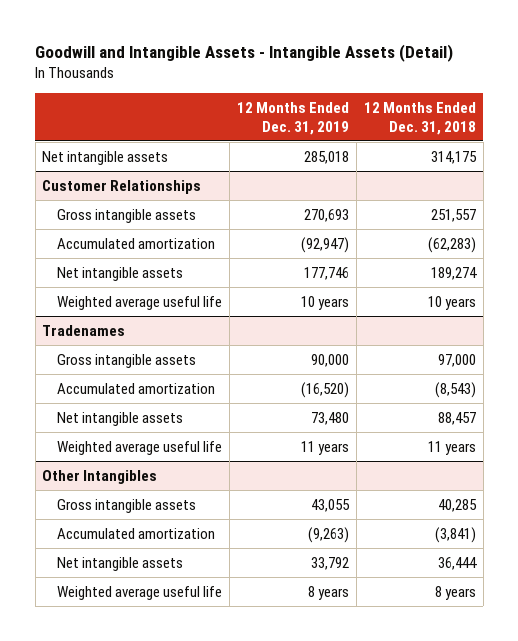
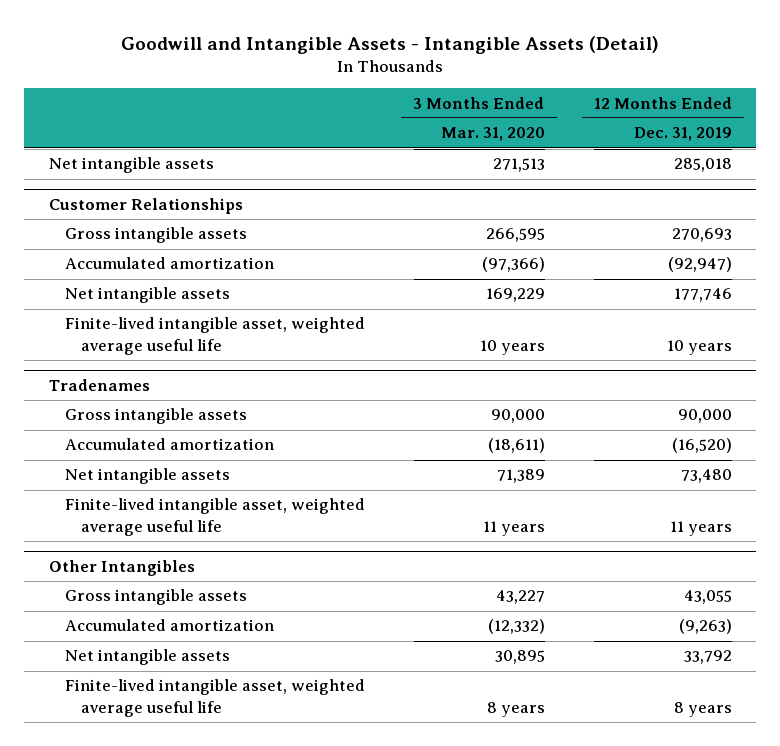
- | 12 Months Ended Dec. 31, 2019 | 12 Months Ended Dec. 31, 2018
+ | 3 Months Ended Mar. 31, 2020 | 12 Months Ended Dec. 31, 2019
@ Customer Relationships
- Weighted average useful life | 10 years | 10 years
+ Finite-lived intangible asset, weighted average useful life | 10 years | 10 years
@ Tradenames
- Weighted average useful life | 11 years | 11 years
+ Finite-lived intangible asset, weighted average useful life | 11 years | 11 years
@ Other Intangibles
- Weighted average useful life | 8 years | 8 years
+ Finite-lived intangible asset, weighted average useful life | 8 years | 8 years

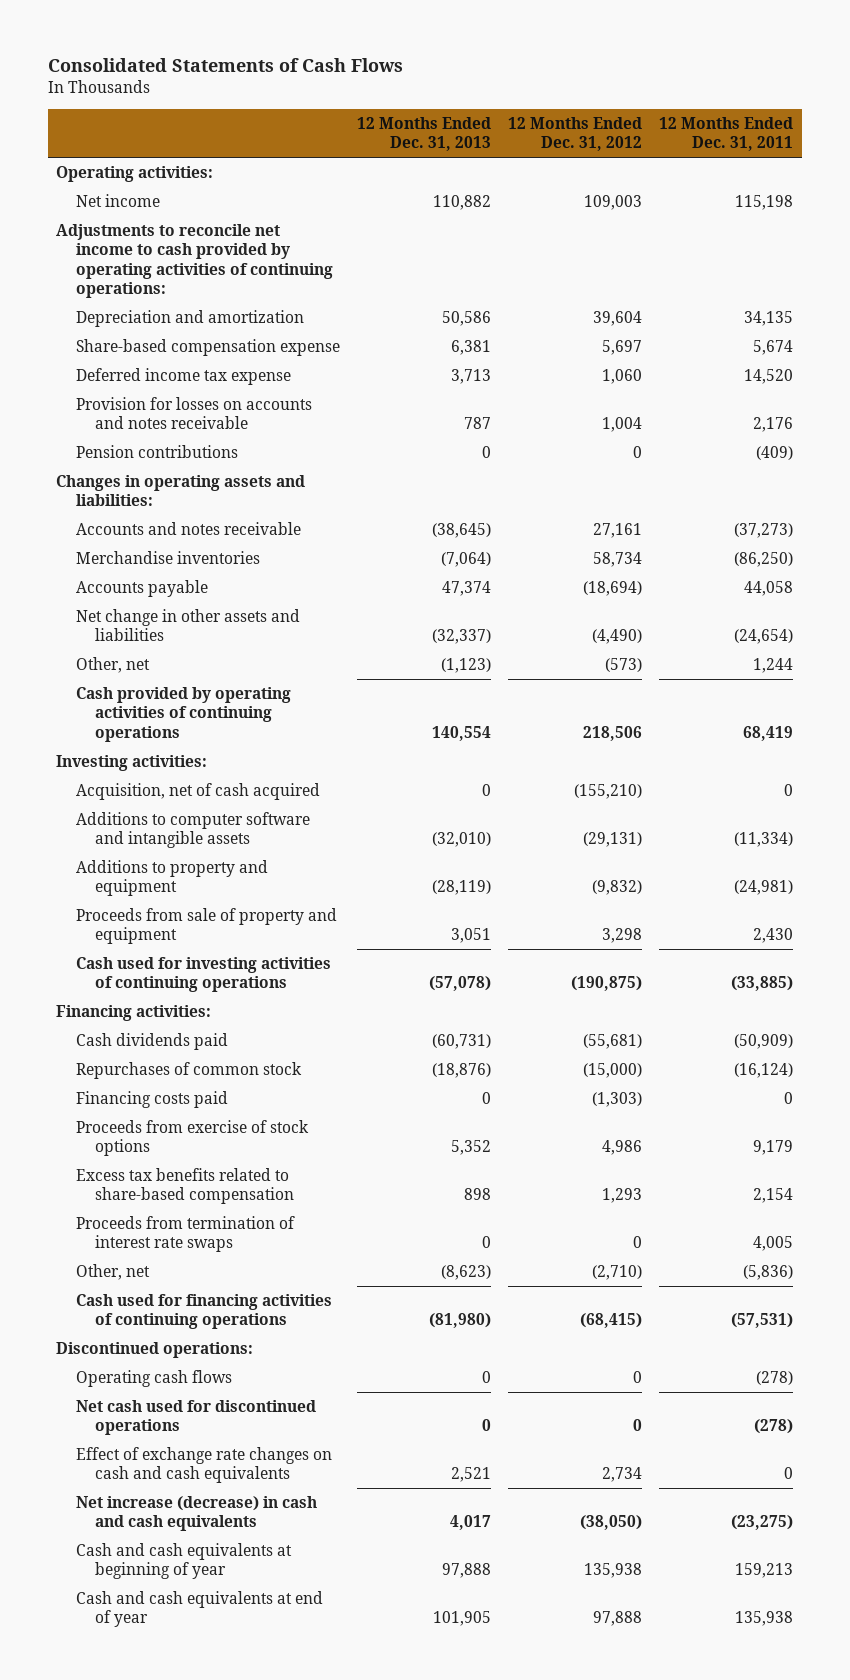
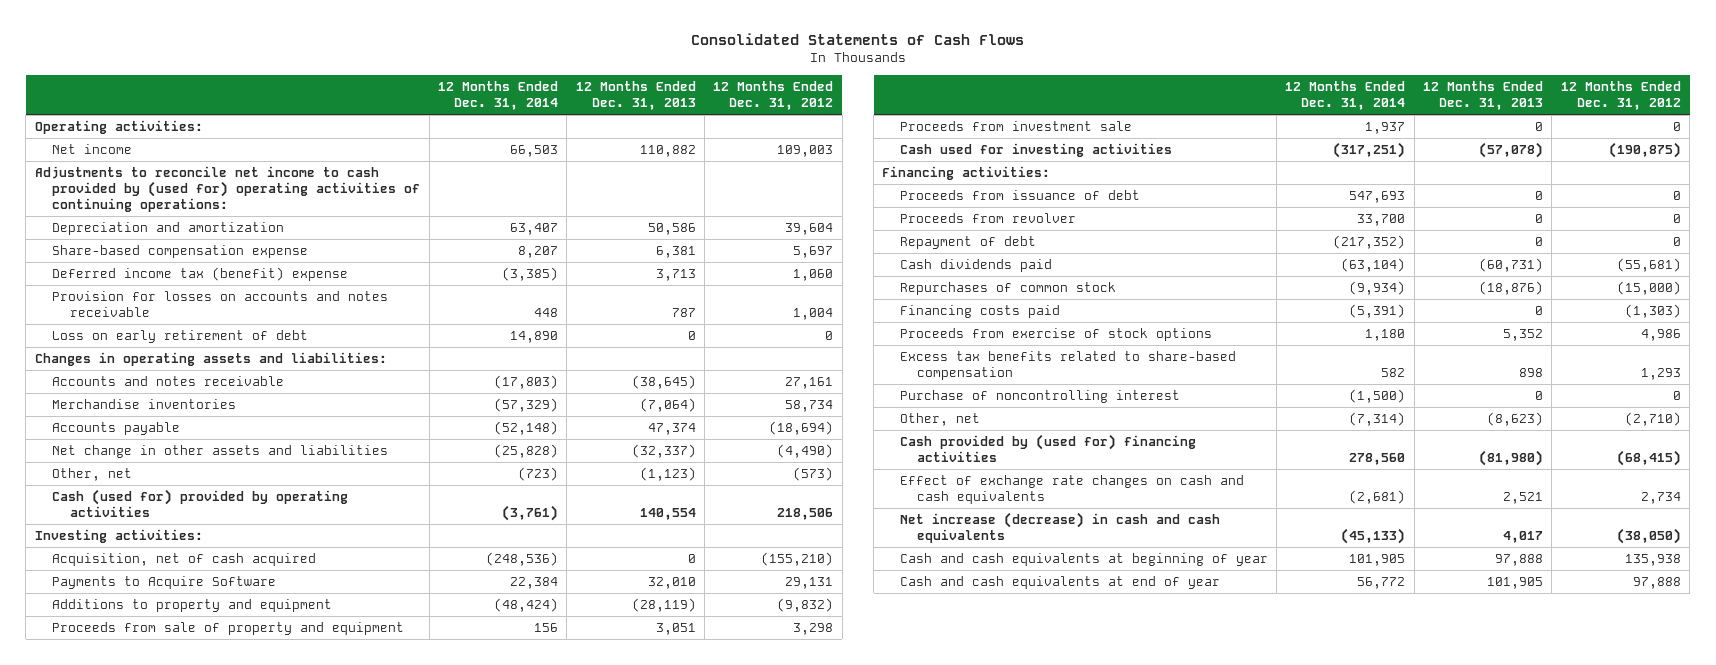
- | 12 Months Ended Dec. 31, 2013 | 12 Months Ended Dec. 31, 2012 | 12 Months Ended Dec. 31, 2011
+ | 12 Months Ended Dec. 31, 2014 | 12 Months Ended Dec. 31, 2013 | 12 Months Ended Dec. 31, 2012
- Adjustments to reconcile net income to cash provided by operating activities of continuing operations:
+ Adjustments to reconcile net income to cash provided by (used for) operating activities of continuing operations:
- Deferred income tax expense | 3,713 | 1,060 | 14,520
+ Deferred income tax (benefit) expense | (3,385) | 3,713 | 1,060
- Pension contributions | 0 | 0 | (409)
+ Loss on early retirement of debt | 14,890 | 0 | 0
- Cash provided by operating activities of continuing operations | 140,554 | 218,506 | 68,419
+ Cash (used for) provided by operating activities | (3,761) | 140,554 | 218,506
- Additions to computer software and intangible assets | (32,010) | (29,131) | (11,334)
+ Payments to Acquire Software | 22,384 | 32,010 | 29,131
- Cash used for investing activities of continuing operations | (57,078) | (190,875) | (33,885)
+ Proceeds from investment sale | 1,937 | 0 | 0
+ Cash used for investing activities | (317,251) | (57,078) | (190,875)
+ Proceeds from issuance of debt | 547,693 | 0 | 0
+ Proceeds from revolver | 33,700 | 0 | 0
+ Repayment of debt | (217,352) | 0 | 0
- Proceeds from termination of interest rate swaps | 0 | 0 | 4,005
+ Purchase of noncontrolling interest | (1,500) | 0 | 0
- Cash used for financing activities of continuing operations | (81,980) | (68,415) | (57,531)
- Discontinued operations:
- Operating cash flows | 0 | 0 | (278)
- Net cash used for discontinued operations | 0 | 0 | (278)
+ Cash provided by (used for) financing activities | 278,560 | (81,980) | (68,415)

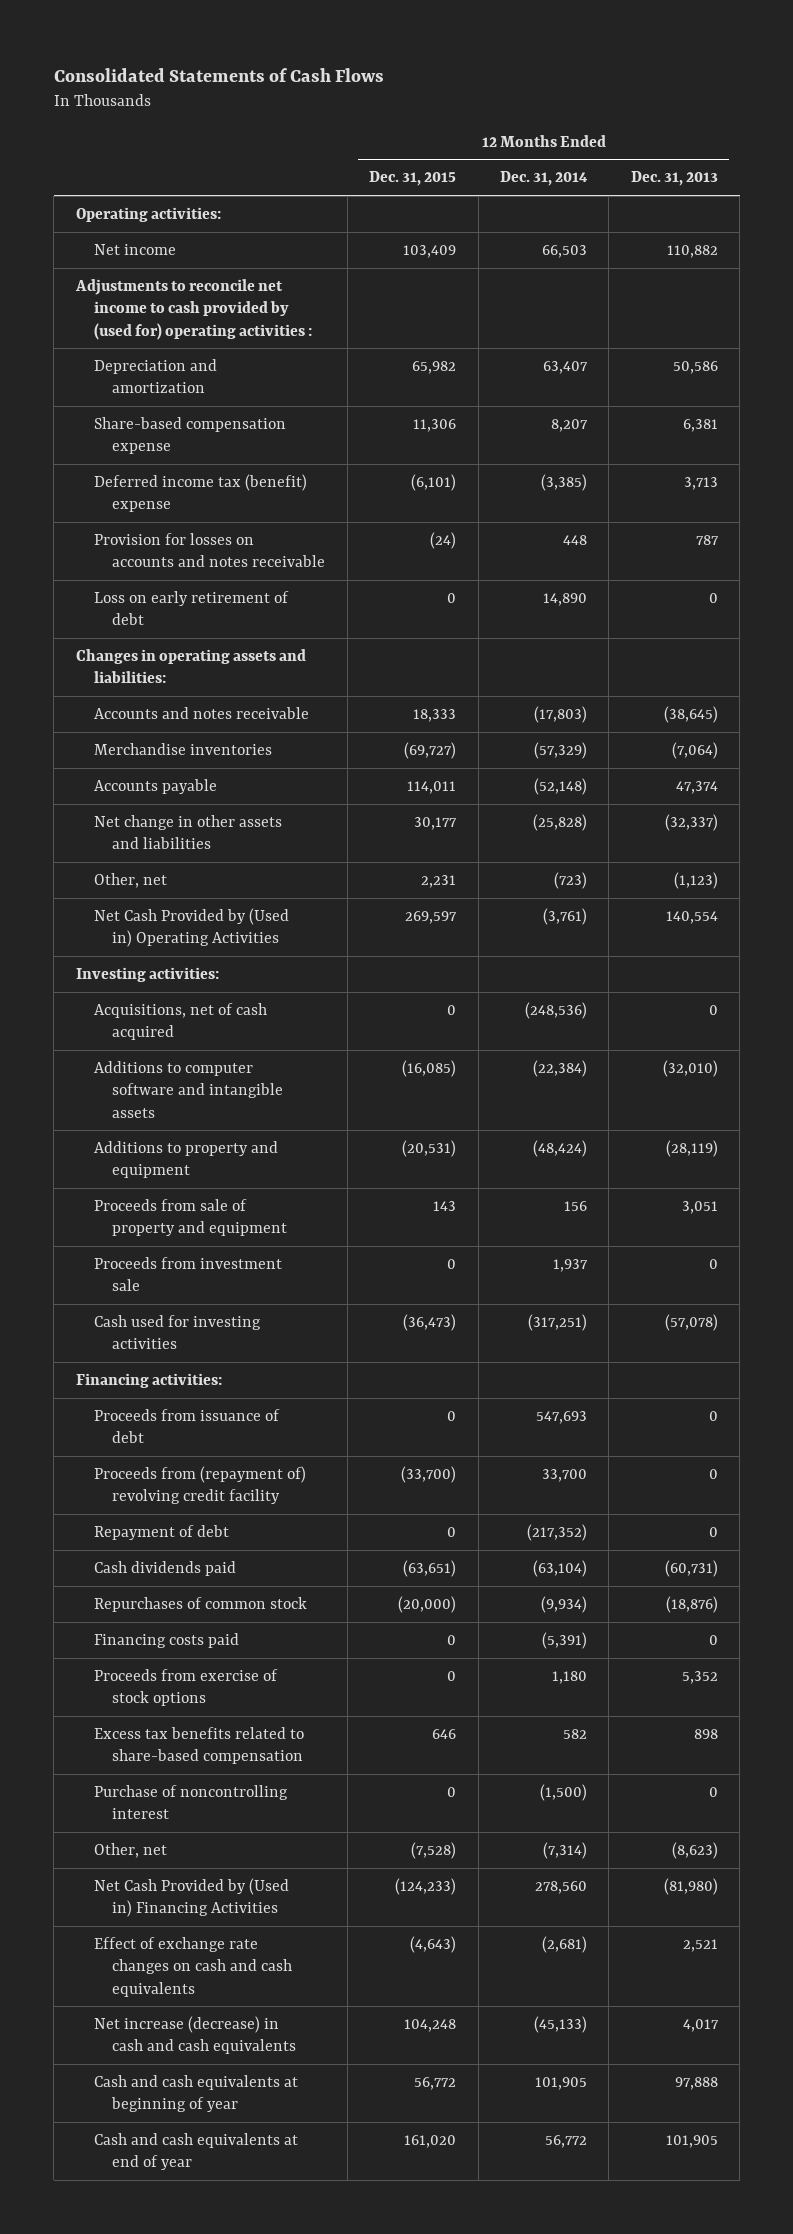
- | 12 Months Ended Dec. 31, 2014 | 12 Months Ended Dec. 31, 2013 | 12 Months Ended Dec. 31, 2012
+ | 12 Months Ended Dec. 31, 2015 | 12 Months Ended Dec. 31, 2014 | 12 Months Ended Dec. 31, 2013
- Adjustments to reconcile net income to cash provided by (used for) operating activities of continuing operations:
+ Adjustments to reconcile net income to cash provided by (used for) operating activities :
- Cash (used for) provided by operating activities | (3,761) | 140,554 | 218,506
+ Net Cash Provided by (Used in) Operating Activities | 269,597 | (3,761) | 140,554
- Acquisition, net of cash acquired | (248,536) | 0 | (155,210)
- Payments to Acquire Software | 22,384 | 32,010 | 29,131
+ Acquisitions, net of cash acquired | 0 | (248,536) | 0
+ Additions to computer software and intangible assets | (16,085) | (22,384) | (32,010)
- Proceeds from revolver | 33,700 | 0 | 0
+ Proceeds from (repayment of) revolving credit facility | (33,700) | 33,700 | 0
- Cash provided by (used for) financing activities | 278,560 | (81,980) | (68,415)
+ Net Cash Provided by (Used in) Financing Activities | (124,233) | 278,560 | (81,980)

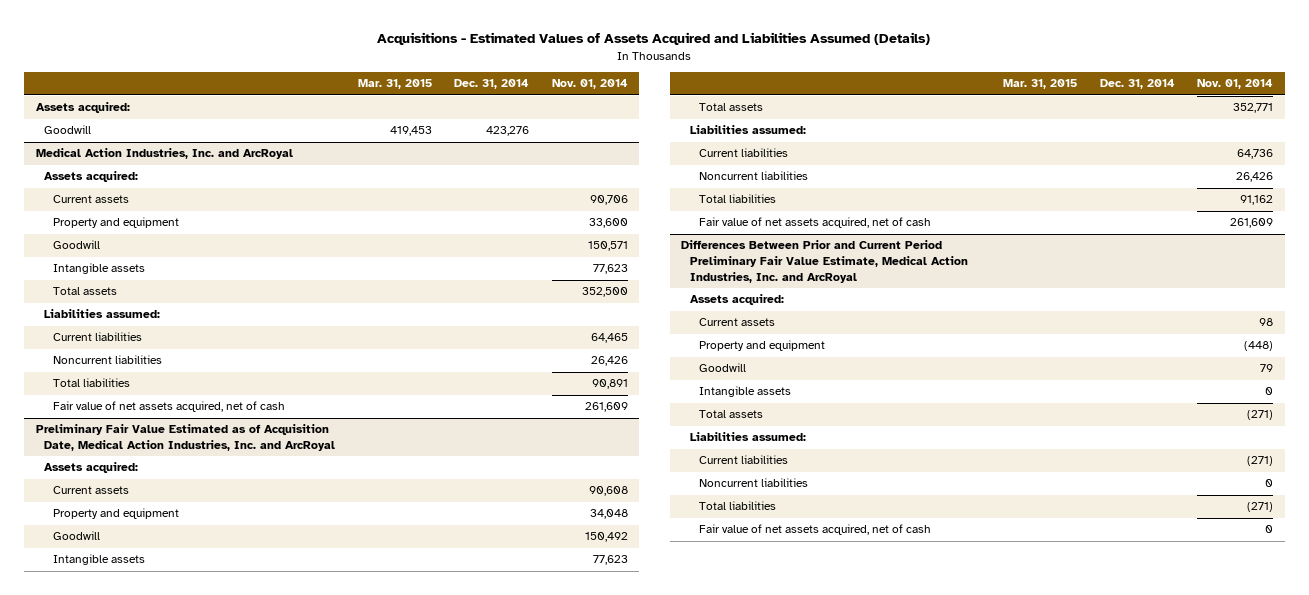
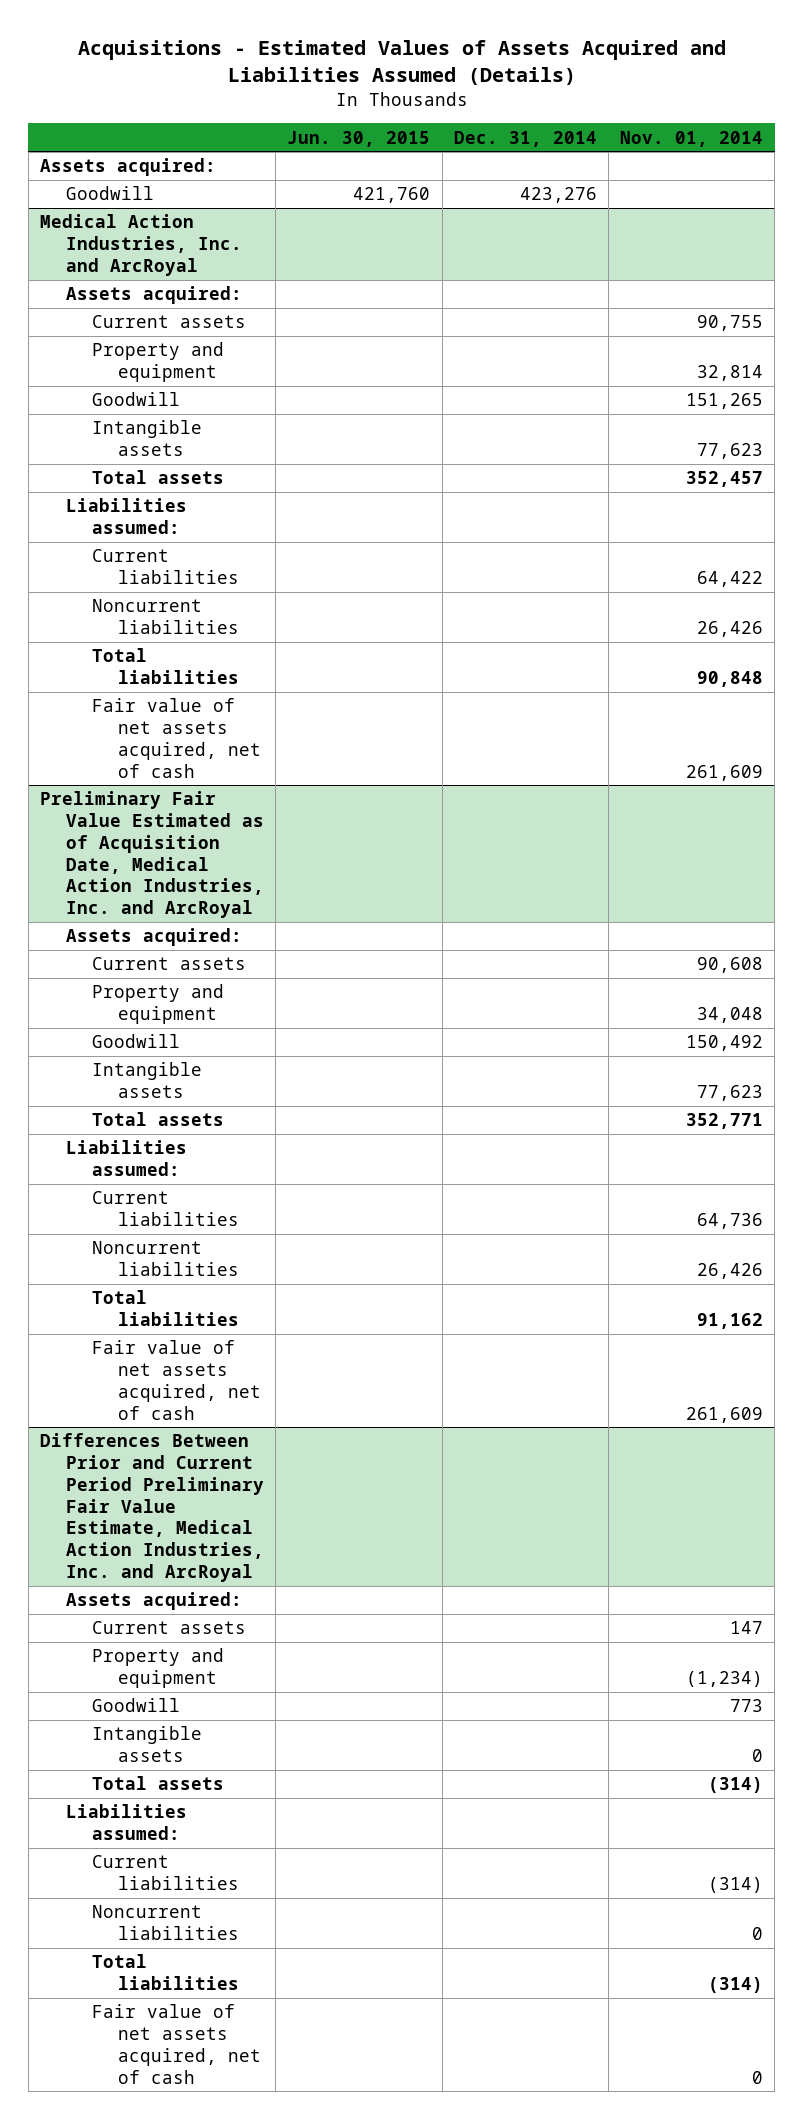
- | Mar. 31, 2015 | Dec. 31, 2014 | Nov. 01, 2014
+ | Jun. 30, 2015 | Dec. 31, 2014 | Nov. 01, 2014
@ Medical Action Industries, Inc. and ArcRoyal
- Current assets | | | 90,706
- Property and equipment | | | 33,600
- Goodwill | | | 150,571
+ Current assets | | | 90,755
+ Property and equipment | | | 32,814
+ Goodwill | | | 151,265
- Total assets | | | 352,500
+ Total assets | | | 352,457
- Current liabilities | | | 64,465
+ Current liabilities | | | 64,422
- Total liabilities | | | 90,891
+ Total liabilities | | | 90,848
@ Differences Between Prior and Current Period Preliminary Fair Value Estimate, Medical Action Industries, Inc. and ArcRoyal
- Current assets | | | 98
- Property and equipment | | | (448)
- Goodwill | | | 79
+ Current assets | | | 147
+ Property and equipment | | | (1,234)
+ Goodwill | | | 773
- Total assets | | | (271)
+ Total assets | | | (314)
- Current liabilities | | | (271)
+ Current liabilities | | | (314)
- Total liabilities | | | (271)
+ Total liabilities | | | (314)

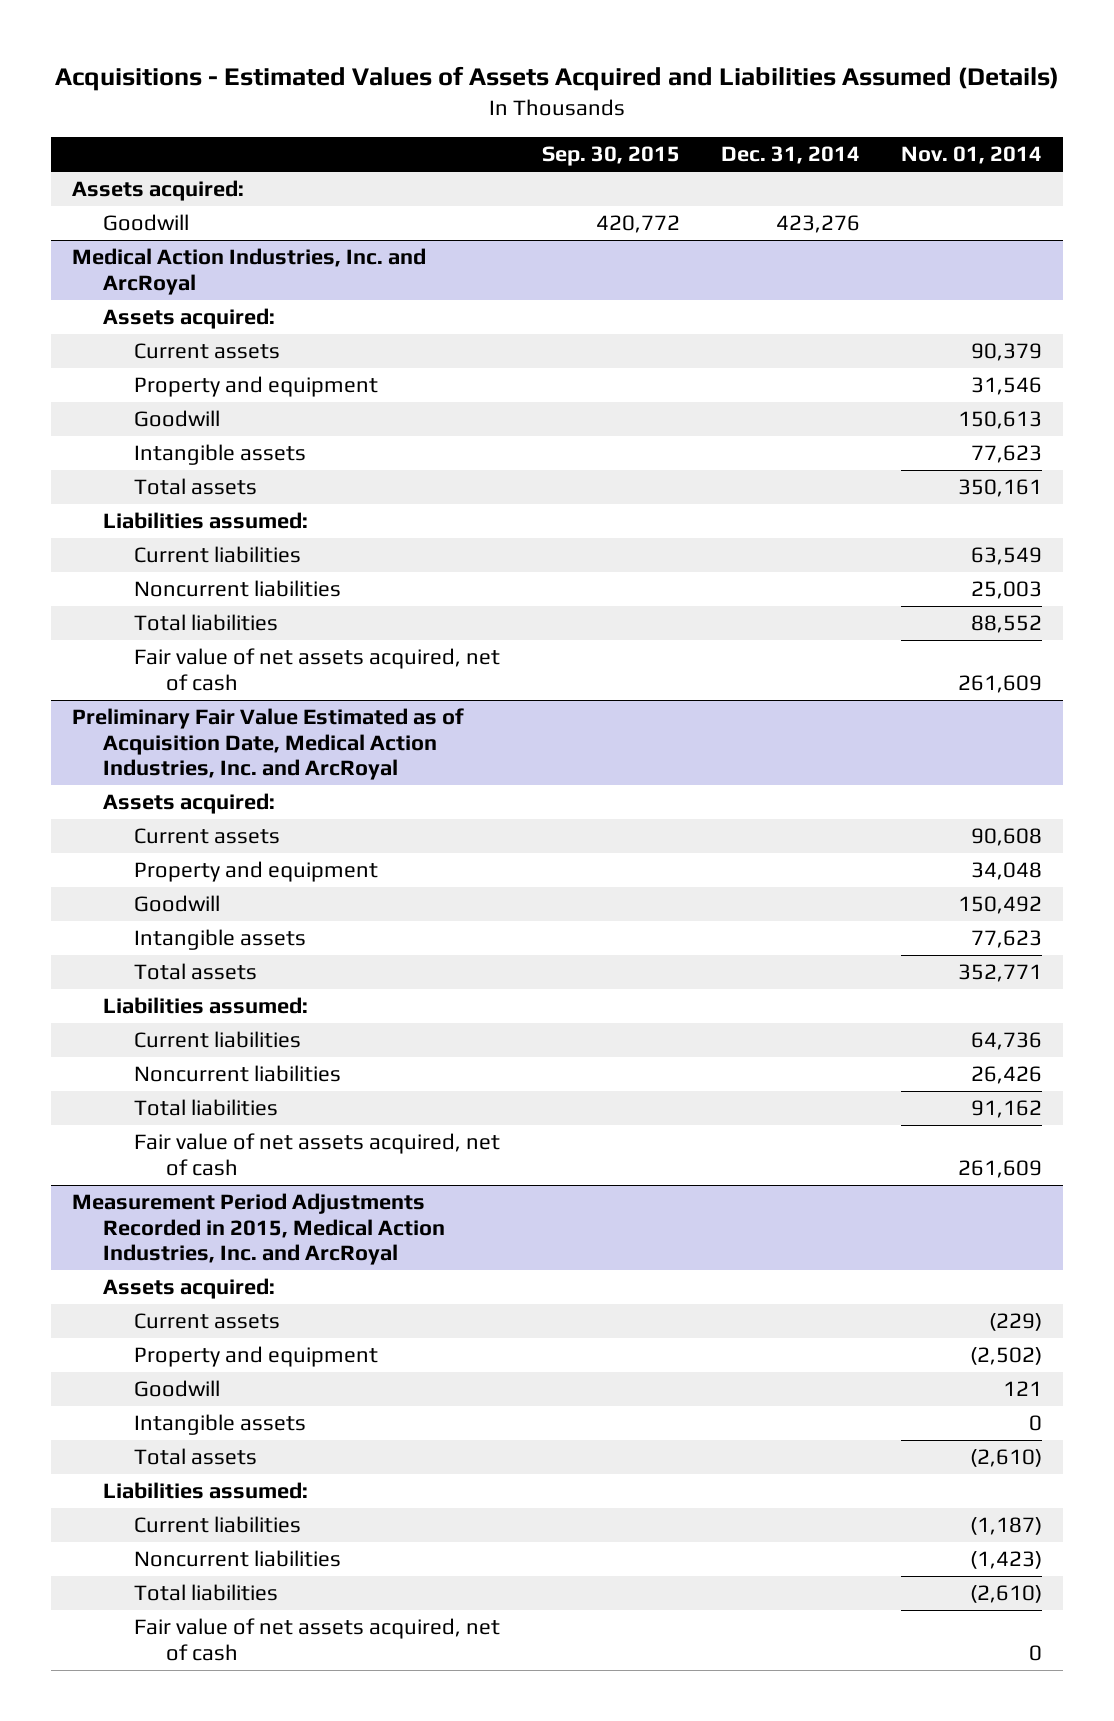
- | Jun. 30, 2015 | Dec. 31, 2014 | Nov. 01, 2014
+ | Sep. 30, 2015 | Dec. 31, 2014 | Nov. 01, 2014
@ Medical Action Industries, Inc. and ArcRoyal
- Current assets | | | 90,755
- Property and equipment | | | 32,814
- Goodwill | | | 151,265
+ Current assets | | | 90,379
+ Property and equipment | | | 31,546
+ Goodwill | | | 150,613
- Total assets | | | 352,457
+ Total assets | | | 350,161
- Current liabilities | | | 64,422
- Noncurrent liabilities | | | 26,426
- Total liabilities | | | 90,848
+ Current liabilities | | | 63,549
+ Noncurrent liabilities | | | 25,003
+ Total liabilities | | | 88,552
- Differences Between Prior and Current Period Preliminary Fair Value Estimate, Medical Action Industries, Inc. and ArcRoyal
+ Measurement Period Adjustments Recorded in 2015, Medical Action Industries, Inc. and ArcRoyal
- Current assets | | | 147
- Property and equipment | | | (1,234)
- Goodwill | | | 773
+ Current assets | | | (229)
+ Property and equipment | | | (2,502)
+ Goodwill | | | 121
- Total assets | | | (314)
+ Total assets | | | (2,610)
- Current liabilities | | | (314)
- Noncurrent liabilities | | | 0
- Total liabilities | | | (314)
+ Current liabilities | | | (1,187)
+ Noncurrent liabilities | | | (1,423)
+ Total liabilities | | | (2,610)

